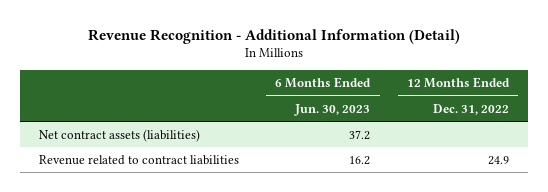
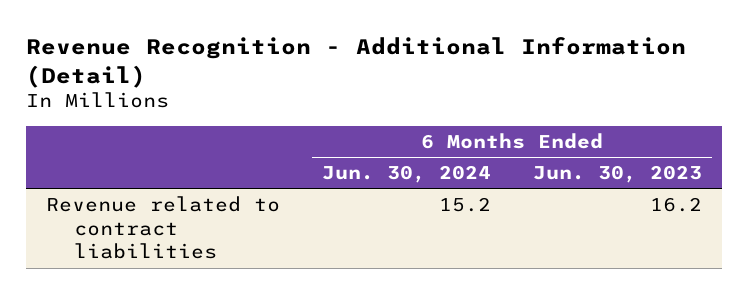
- | 6 Months Ended Jun. 30, 2023 | 12 Months Ended Dec. 31, 2022
+ | 6 Months Ended Jun. 30, 2024 | 6 Months Ended Jun. 30, 2023
- Net contract assets (liabilities) | 37.2 |

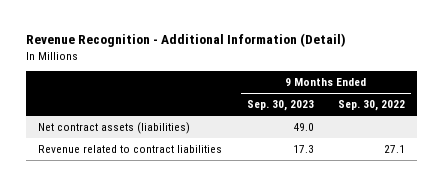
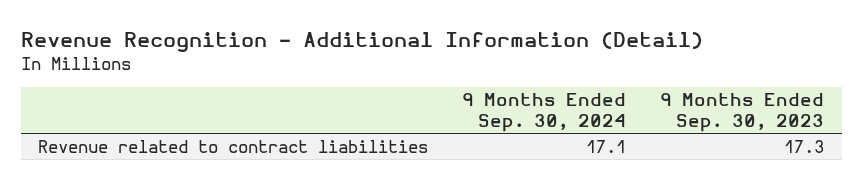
- | 9 Months Ended Sep. 30, 2023 | 9 Months Ended Sep. 30, 2022
+ | 9 Months Ended Sep. 30, 2024 | 9 Months Ended Sep. 30, 2023
- Net contract assets (liabilities) | 49.0 |

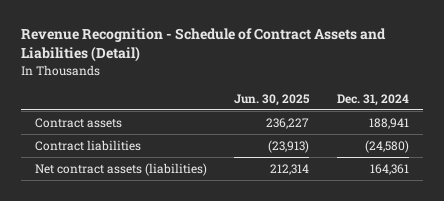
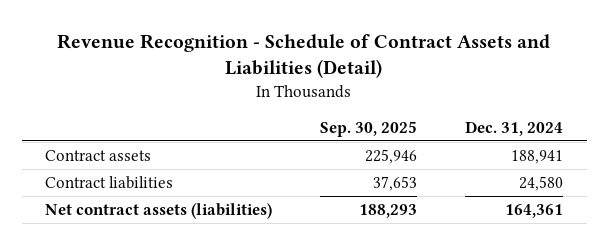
- | Jun. 30, 2025 | Dec. 31, 2024
+ | Sep. 30, 2025 | Dec. 31, 2024
- Contract liabilities | (23,913) | (24,580)
+ Contract liabilities | 37,653 | 24,580

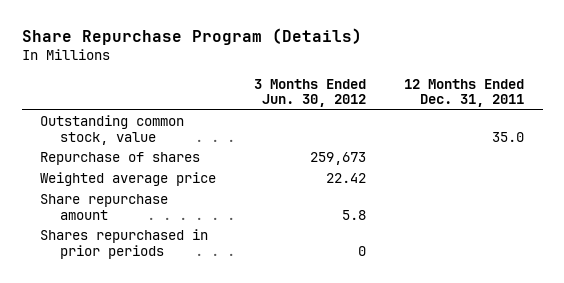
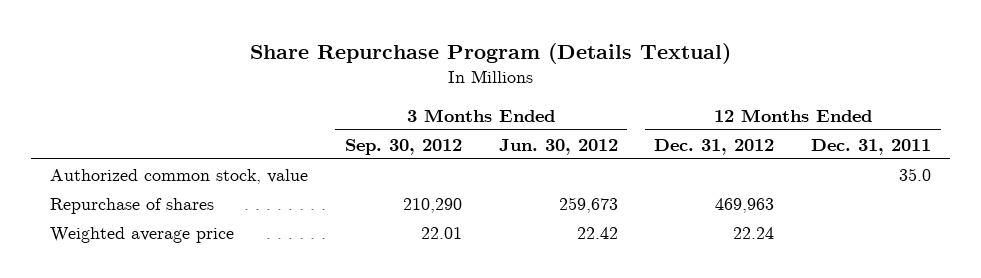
- Share Repurchase Program (Details)
+ Share Repurchase Program (Details Textual)
- | 3 Months Ended Jun. 30, 2012 | 12 Months Ended Dec. 31, 2011
+ | 3 Months Ended Sep. 30, 2012 | 3 Months Ended Jun. 30, 2012 | 12 Months Ended Dec. 31, 2012 | 12 Months Ended Dec. 31, 2011
- Outstanding common stock, value | | 35.0
+ Authorized common stock, value | | | | 35.0
- Share repurchase amount | 5.8 |
- Shares repurchased in prior periods | 0 |

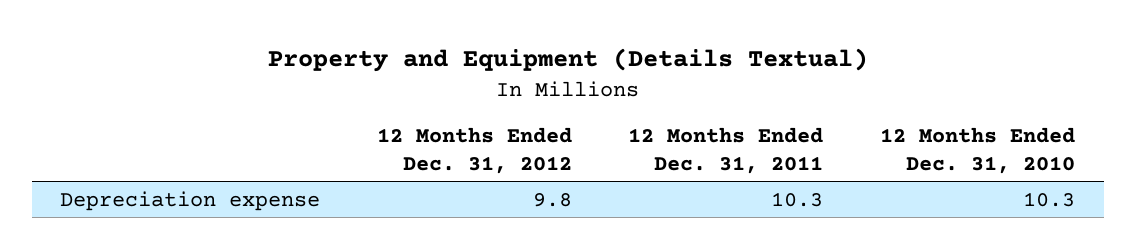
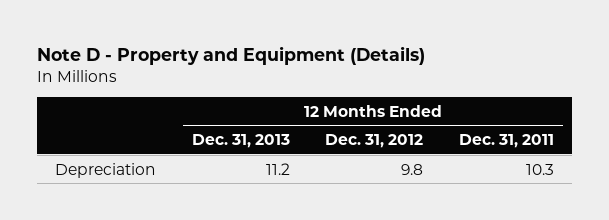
- Property and Equipment (Details Textual)
+ Note D - Property and Equipment (Details)
- | 12 Months Ended Dec. 31, 2012 | 12 Months Ended Dec. 31, 2011 | 12 Months Ended Dec. 31, 2010
+ | 12 Months Ended Dec. 31, 2013 | 12 Months Ended Dec. 31, 2012 | 12 Months Ended Dec. 31, 2011
- Depreciation expense | 9.8 | 10.3 | 10.3
+ Depreciation | 11.2 | 9.8 | 10.3

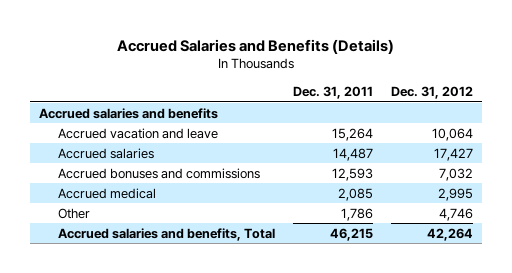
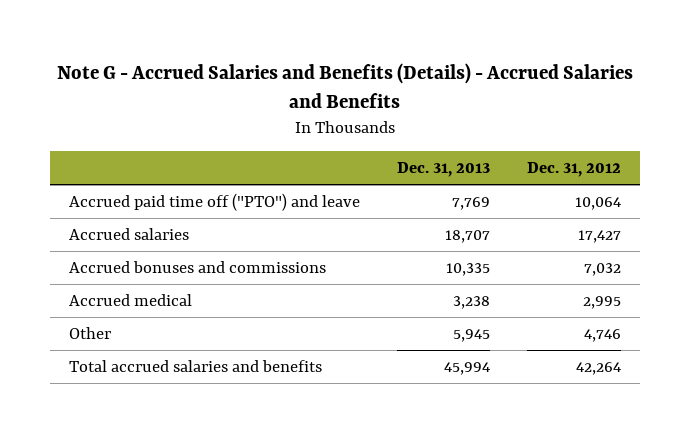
- Accrued Salaries and Benefits (Details)
+ Note G - Accrued Salaries and Benefits (Details) - Accrued Salaries and Benefits
- | Dec. 31, 2011 | Dec. 31, 2012
+ | Dec. 31, 2013 | Dec. 31, 2012
- Accrued salaries and benefits
- Accrued vacation and leave | 15,264 | 10,064
+ Accrued paid time off ("PTO") and leave | 7,769 | 10,064
- Accrued salaries and benefits, Total | 46,215 | 42,264
+ Total accrued salaries and benefits | 45,994 | 42,264

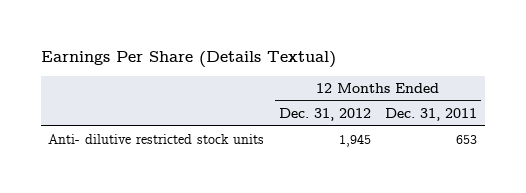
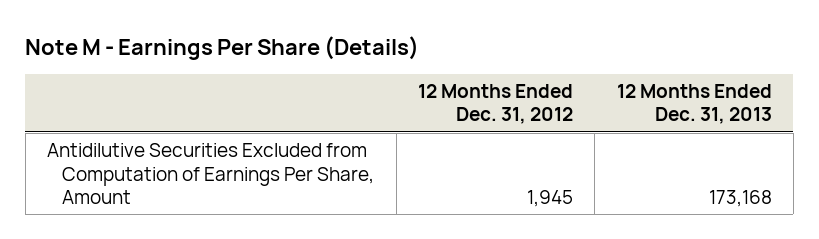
- Earnings Per Share (Details Textual)
+ Note M - Earnings Per Share (Details)
- | 12 Months Ended Dec. 31, 2012 | 12 Months Ended Dec. 31, 2011
+ | 12 Months Ended Dec. 31, 2012 | 12 Months Ended Dec. 31, 2013
- Anti- dilutive restricted stock units | 1,945 | 653
+ Antidilutive Securities Excluded from Computation of Earnings Per Share, Amount | 1,945 | 173,168

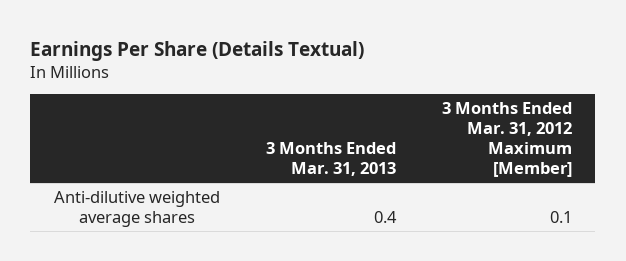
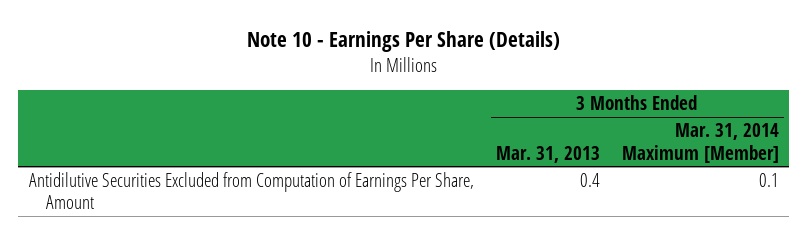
- Earnings Per Share (Details Textual)
+ Note 10 - Earnings Per Share (Details)
- | 3 Months Ended Mar. 31, 2013 | 3 Months Ended Mar. 31, 2012 Maximum [Member]
+ | 3 Months Ended Mar. 31, 2013 | 3 Months Ended Mar. 31, 2014 Maximum [Member]
- Anti-dilutive weighted average shares | 0.4 | 0.1
+ Antidilutive Securities Excluded from Computation of Earnings Per Share, Amount | 0.4 | 0.1

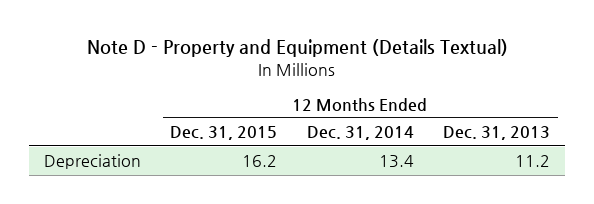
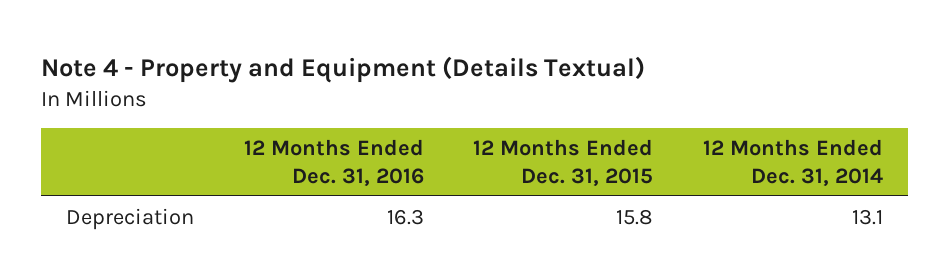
- Note D - Property and Equipment (Details Textual)
+ Note 4 - Property and Equipment (Details Textual)
- | 12 Months Ended Dec. 31, 2015 | 12 Months Ended Dec. 31, 2014 | 12 Months Ended Dec. 31, 2013
+ | 12 Months Ended Dec. 31, 2016 | 12 Months Ended Dec. 31, 2015 | 12 Months Ended Dec. 31, 2014
- Depreciation | 16.2 | 13.4 | 11.2
+ Depreciation | 16.3 | 15.8 | 13.1

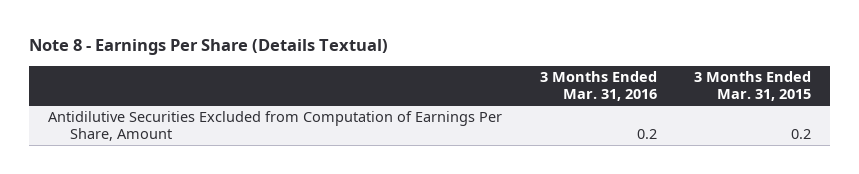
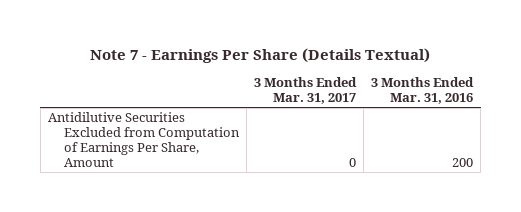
- Note 8 - Earnings Per Share (Details Textual)
+ Note 7 - Earnings Per Share (Details Textual)
- | 3 Months Ended Mar. 31, 2016 | 3 Months Ended Mar. 31, 2015
+ | 3 Months Ended Mar. 31, 2017 | 3 Months Ended Mar. 31, 2016
- Antidilutive Securities Excluded from Computation of Earnings Per Share, Amount | 0.2 | 0.2
+ Antidilutive Securities Excluded from Computation of Earnings Per Share, Amount | 0 | 200

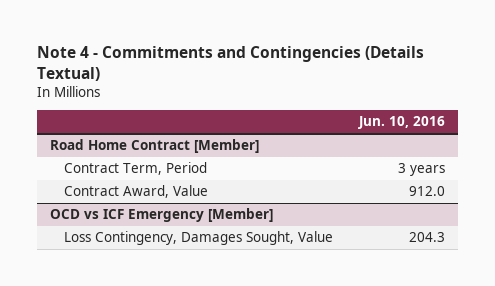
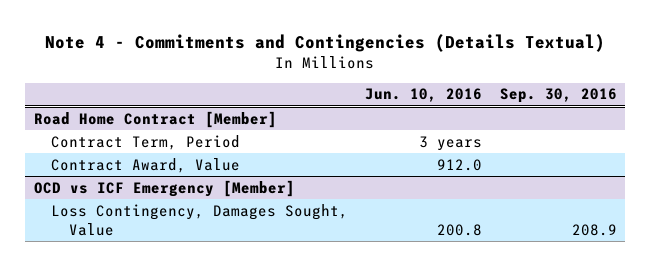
- | Jun. 10, 2016
+ | Jun. 10, 2016 | Sep. 30, 2016
@ OCD vs ICF Emergency [Member]
- Loss Contingency, Damages Sought, Value | 204.3
+ Loss Contingency, Damages Sought, Value | 200.8 | 208.9

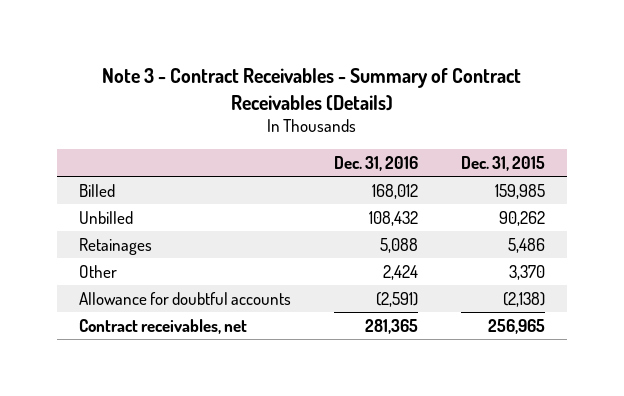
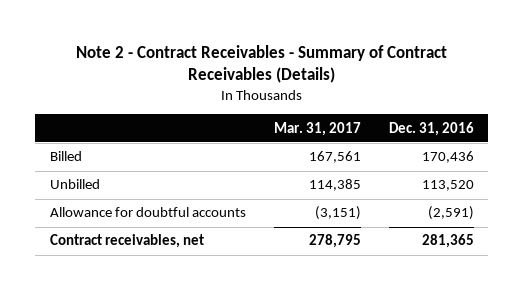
- Note 3 - Contract Receivables - Summary of Contract Receivables (Details)
+ Note 2 - Contract Receivables - Summary of Contract Receivables (Details)
- | Dec. 31, 2016 | Dec. 31, 2015
+ | Mar. 31, 2017 | Dec. 31, 2016
- Billed | 168,012 | 159,985
- Unbilled | 108,432 | 90,262
- Retainages | 5,088 | 5,486
- Other | 2,424 | 3,370
+ Billed | 167,561 | 170,436
+ Unbilled | 114,385 | 113,520

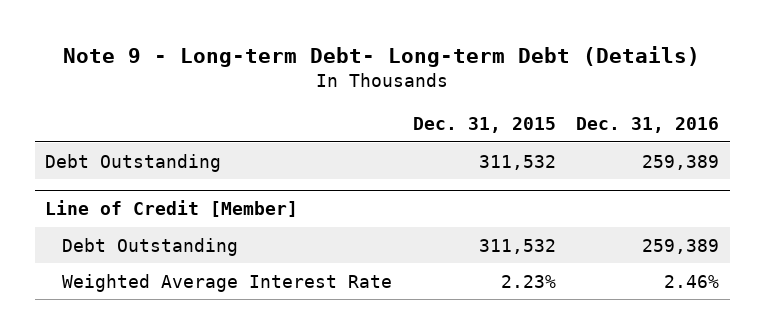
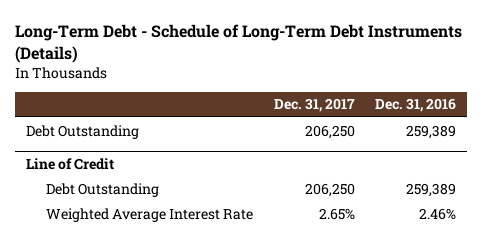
- Note 9 - Long-term Debt- Long-term Debt (Details)
+ Long-Term Debt - Schedule of Long-Term Debt Instruments (Details)
- | Dec. 31, 2015 | Dec. 31, 2016
+ | Dec. 31, 2017 | Dec. 31, 2016
- Line of Credit [Member]
+ Line of Credit

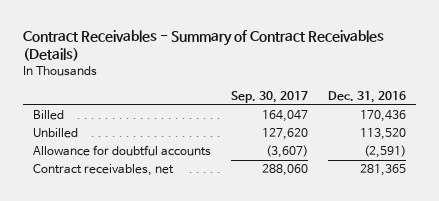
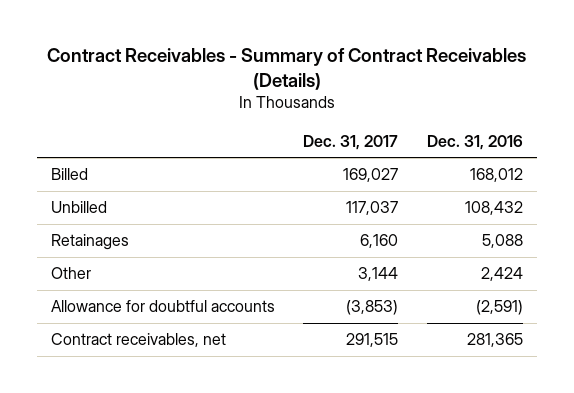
- | Sep. 30, 2017 | Dec. 31, 2016
+ | Dec. 31, 2017 | Dec. 31, 2016
- Billed | 164,047 | 170,436
- Unbilled | 127,620 | 113,520
+ Billed | 169,027 | 168,012
+ Unbilled | 117,037 | 108,432
+ Retainages | 6,160 | 5,088
+ Other | 3,144 | 2,424

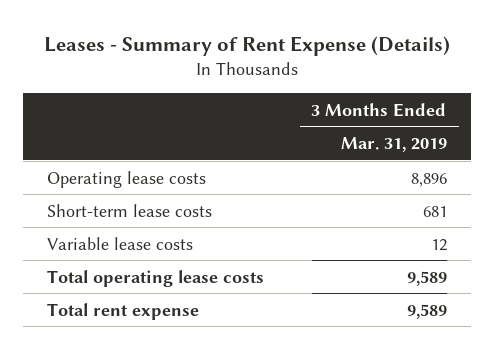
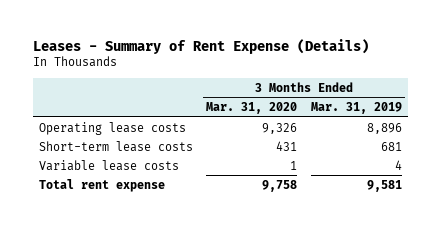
- | 3 Months Ended Mar. 31, 2019
+ | 3 Months Ended Mar. 31, 2020 | 3 Months Ended Mar. 31, 2019
- Variable lease costs | 12
- Total operating lease costs | 9,589
- Total rent expense | 9,589
+ Variable lease costs | 1 | 4
+ Total rent expense | 9,758 | 9,581

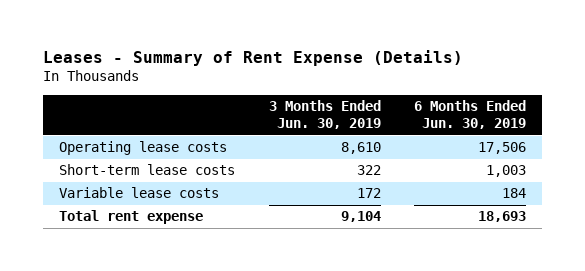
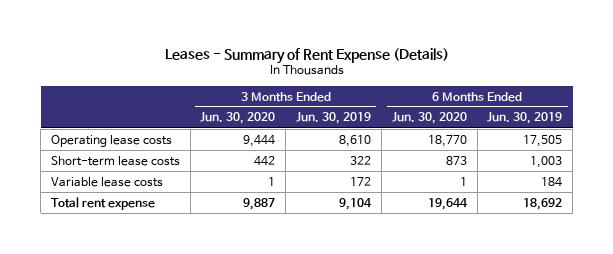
- | 3 Months Ended Jun. 30, 2019 | 6 Months Ended Jun. 30, 2019
+ | 3 Months Ended Jun. 30, 2020 | 3 Months Ended Jun. 30, 2019 | 6 Months Ended Jun. 30, 2020 | 6 Months Ended Jun. 30, 2019
- Operating lease costs | 8,610 | 17,506
+ Operating lease costs | 9,444 | 8,610 | 18,770 | 17,505
- Total rent expense | 9,104 | 18,693
+ Total rent expense | 9,887 | 9,104 | 19,644 | 18,692

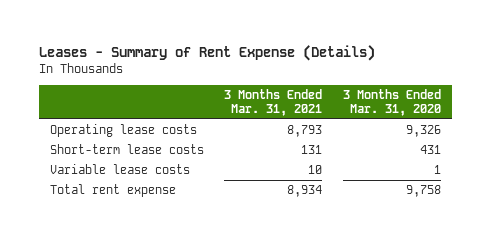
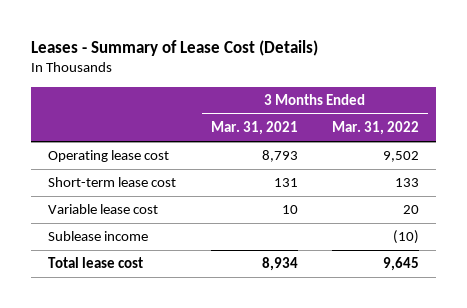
- Leases - Summary of Rent Expense (Details)
+ Leases - Summary of Lease Cost (Details)
- | 3 Months Ended Mar. 31, 2021 | 3 Months Ended Mar. 31, 2020
+ | 3 Months Ended Mar. 31, 2021 | 3 Months Ended Mar. 31, 2022
- Operating lease costs | 8,793 | 9,326
- Short-term lease costs | 131 | 431
- Variable lease costs | 10 | 1
- Total rent expense | 8,934 | 9,758
+ Operating lease cost | 8,793 | 9,502
+ Short-term lease cost | 131 | 133
+ Variable lease cost | 10 | 20
+ Sublease income | | (10)
+ Total lease cost | 8,934 | 9,645

